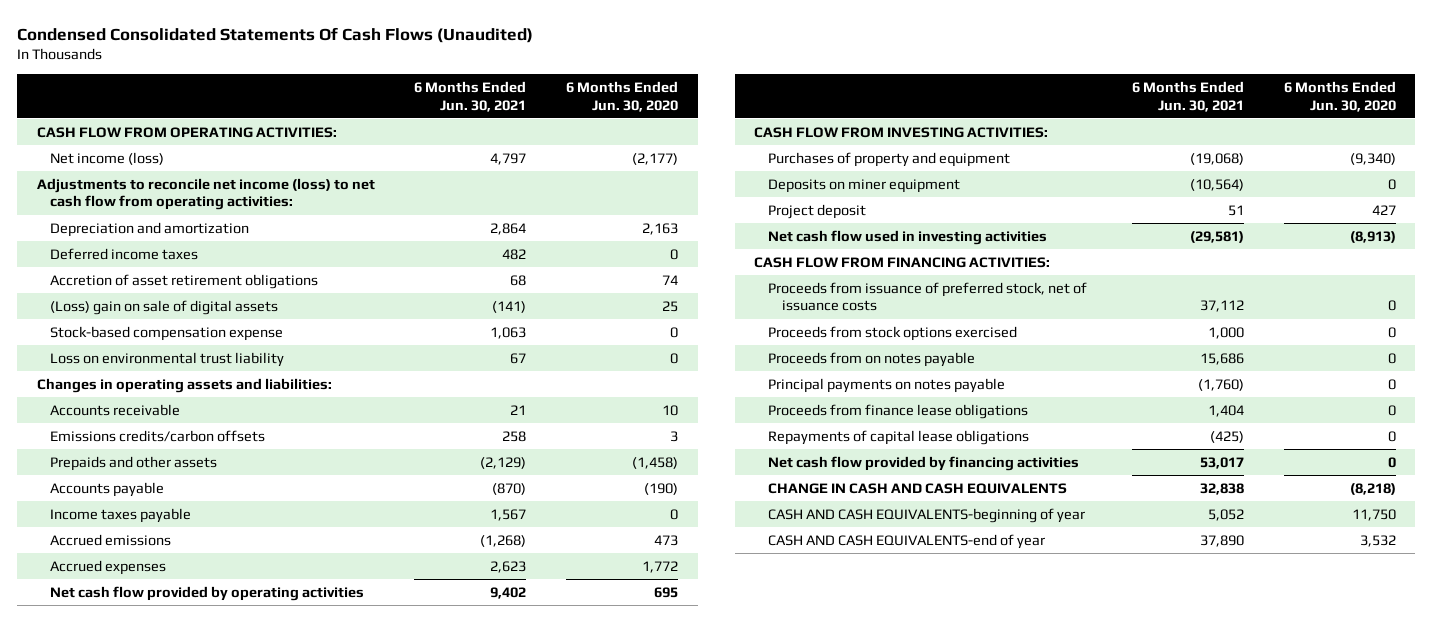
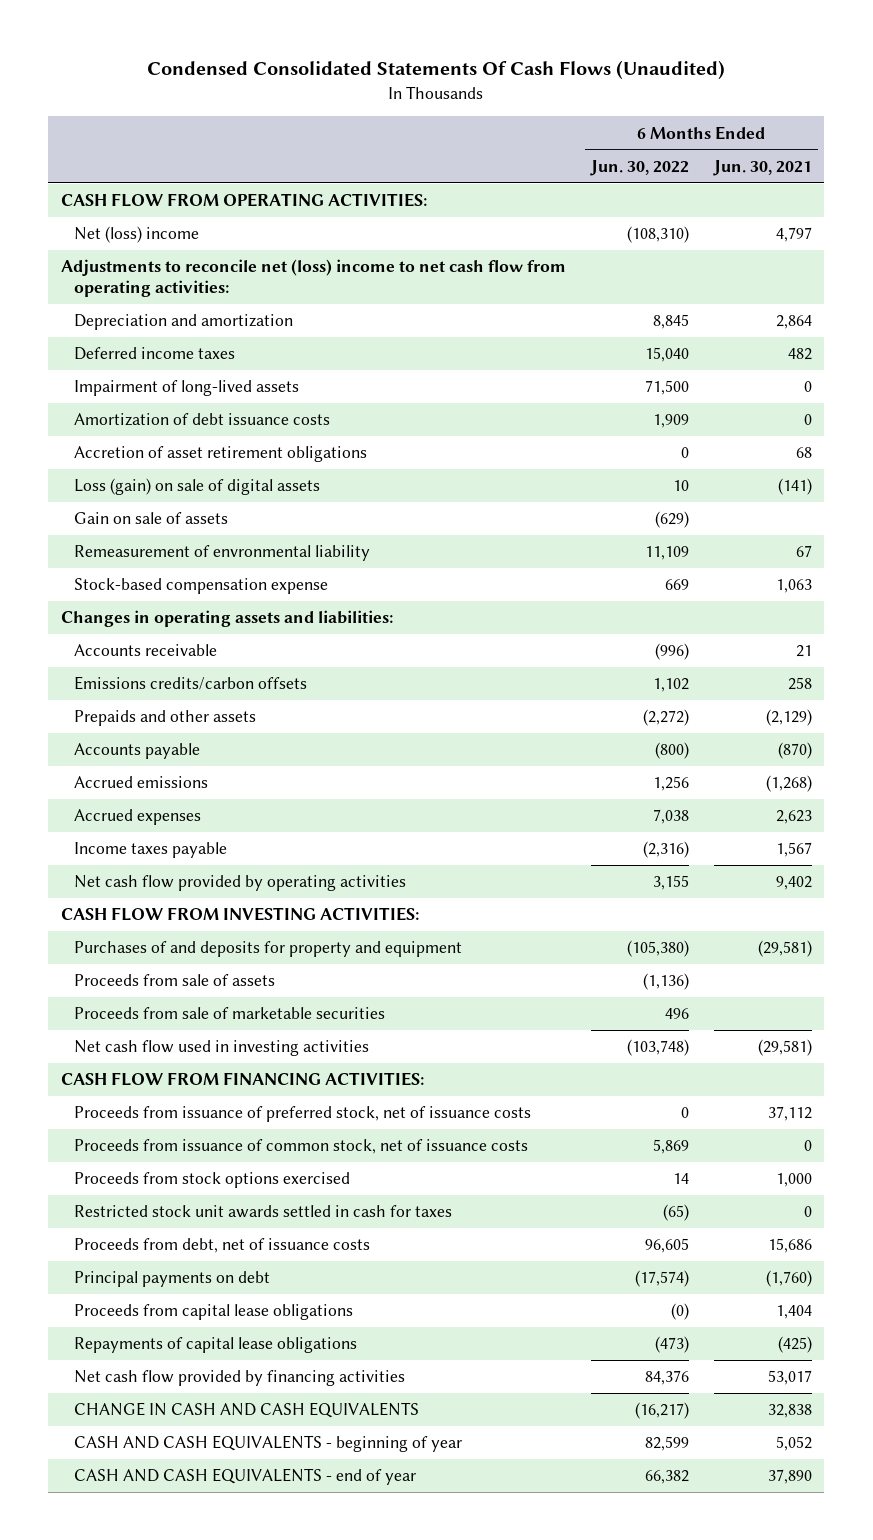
- | 6 Months Ended Jun. 30, 2021 | 6 Months Ended Jun. 30, 2020
+ | 6 Months Ended Jun. 30, 2022 | 6 Months Ended Jun. 30, 2021
- Net income (loss) | 4,797 | (2,177)
- Adjustments to reconcile net income (loss) to net cash flow from operating activities:
+ Net (loss) income | (108,310) | 4,797
+ Adjustments to reconcile net (loss) income to net cash flow from operating activities:
+ Impairment of long-lived assets | 71,500 | 0
+ Amortization of debt issuance costs | 1,909 | 0
- (Loss) gain on sale of digital assets | (141) | 25
+ Loss (gain) on sale of digital assets | 10 | (141)
+ Gain on sale of assets | (629) |
+ Remeasurement of envronmental liability | 11,109 | 67
- Loss on environmental trust liability | 67 | 0
moved down: Income taxes payable | (2,316) | 1,567
- Purchases of property and equipment | (19,068) | (9,340)
- Deposits on miner equipment | (10,564) | 0
- Project deposit | 51 | 427
+ Purchases of and deposits for property and equipment | (105,380) | (29,581)
+ Proceeds from sale of assets | (1,136) |
+ Proceeds from sale of marketable securities | 496 |
+ Proceeds from issuance of common stock, net of issuance costs | 5,869 | 0
- Proceeds from on notes payable | 15,686 | 0
- Principal payments on notes payable | (1,760) | 0
- Proceeds from finance lease obligations | 1,404 | 0
+ Restricted stock unit awards settled in cash for taxes | (65) | 0
+ Proceeds from debt, net of issuance costs | 96,605 | 15,686
+ Principal payments on debt | (17,574) | (1,760)
+ Proceeds from capital lease obligations | (0) | 1,404
- CASH AND CASH EQUIVALENTS-beginning of year | 5,052 | 11,750
- CASH AND CASH EQUIVALENTS-end of year | 37,890 | 3,532
+ CASH AND CASH EQUIVALENTS - beginning of year | 82,599 | 5,052
+ CASH AND CASH EQUIVALENTS - end of year | 66,382 | 37,890

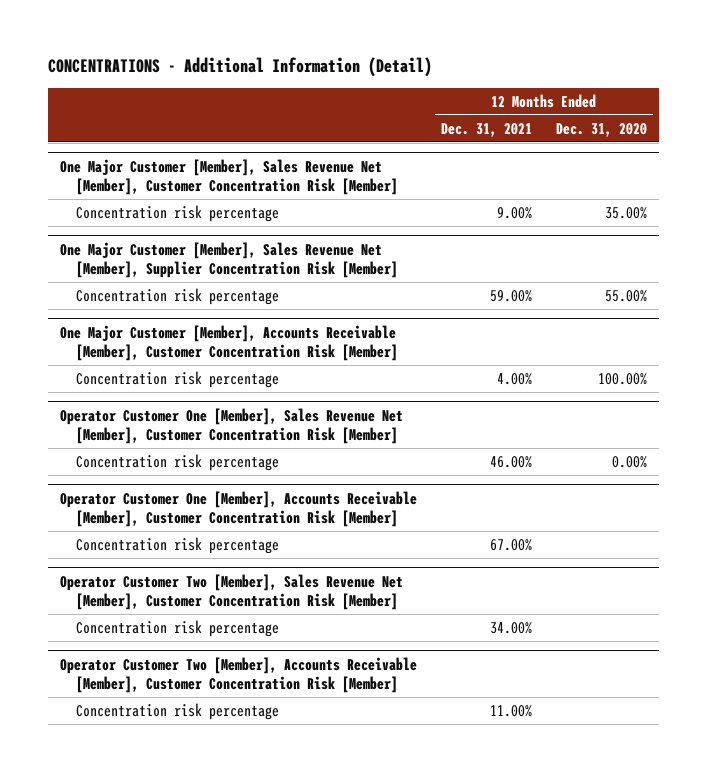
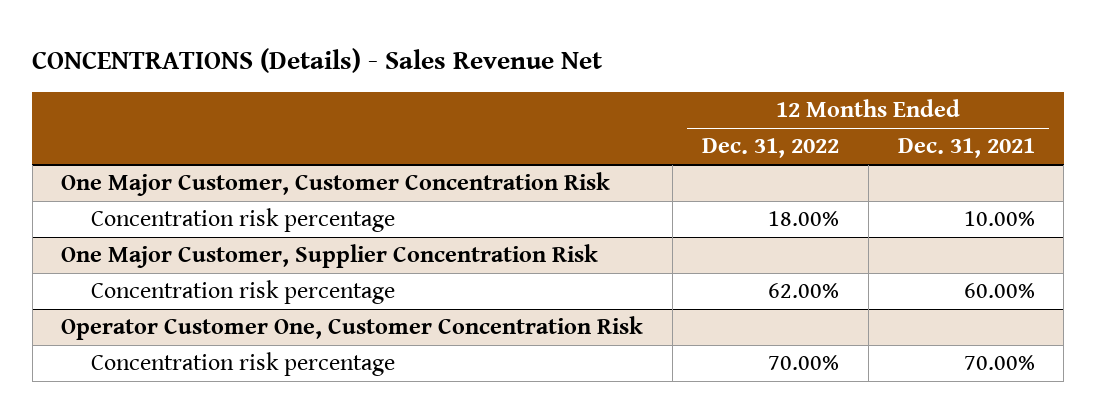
- CONCENTRATIONS - Additional Information (Detail)
+ CONCENTRATIONS (Details) - Sales Revenue Net
- | 12 Months Ended Dec. 31, 2021 | 12 Months Ended Dec. 31, 2020
+ | 12 Months Ended Dec. 31, 2022 | 12 Months Ended Dec. 31, 2021
- One Major Customer [Member], Sales Revenue Net [Member], Customer Concentration Risk [Member]
- Concentration risk percentage | 9.00% | 35.00%
- One Major Customer [Member], Sales Revenue Net [Member], Supplier Concentration Risk [Member]
- Concentration risk percentage | 59.00% | 55.00%
- One Major Customer [Member], Accounts Receivable [Member], Customer Concentration Risk [Member]
- Concentration risk percentage | 4.00% | 100.00%
- Operator Customer One [Member], Sales Revenue Net [Member], Customer Concentration Risk [Member]
- Concentration risk percentage | 46.00% | 0.00%
- Operator Customer One [Member], Accounts Receivable [Member], Customer Concentration Risk [Member]
- Concentration risk percentage | 67.00% |
- Operator Customer Two [Member], Sales Revenue Net [Member], Customer Concentration Risk [Member]
- Concentration risk percentage | 34.00% |
- Operator Customer Two [Member], Accounts Receivable [Member], Customer Concentration Risk [Member]
- Concentration risk percentage | 11.00% |
+ One Major Customer, Customer Concentration Risk
+ Concentration risk percentage | 18.00% | 10.00%
+ One Major Customer, Supplier Concentration Risk
+ Concentration risk percentage | 62.00% | 60.00%
+ Operator Customer One, Customer Concentration Risk
+ Concentration risk percentage | 70.00% | 70.00%

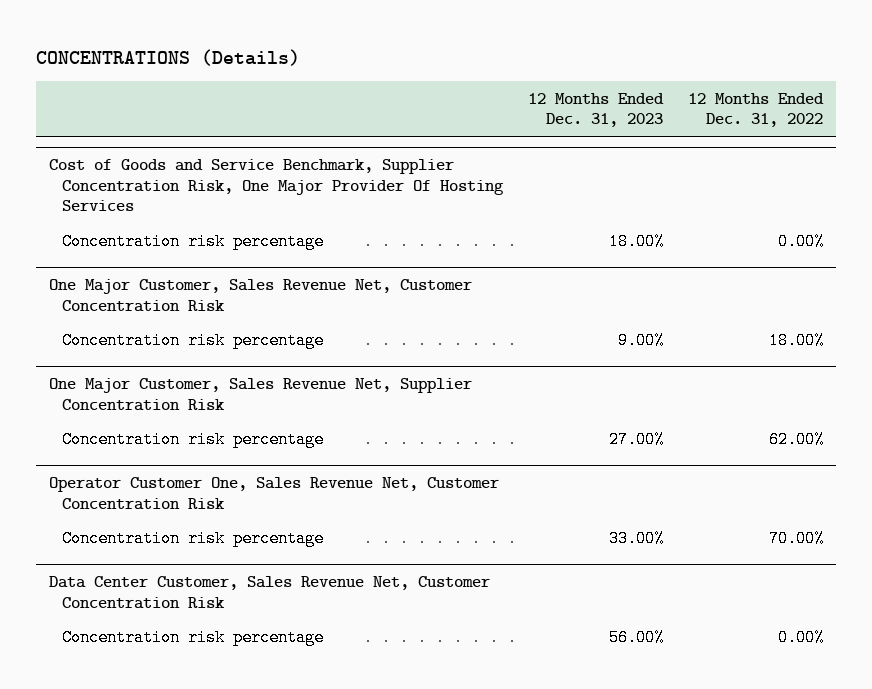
- CONCENTRATIONS (Details) - Sales Revenue Net
+ CONCENTRATIONS (Details)
- | 12 Months Ended Dec. 31, 2022 | 12 Months Ended Dec. 31, 2021
+ | 12 Months Ended Dec. 31, 2023 | 12 Months Ended Dec. 31, 2022
- One Major Customer, Customer Concentration Risk
+ Cost of Goods and Service Benchmark, Supplier Concentration Risk, One Major Provider Of Hosting Services
+ Concentration risk percentage | 18.00% | 0.00%
+ One Major Customer, Sales Revenue Net, Customer Concentration Risk
- One Major Customer, Supplier Concentration Risk
+ One Major Customer, Sales Revenue Net, Supplier Concentration Risk
- Operator Customer One, Customer Concentration Risk
+ Operator Customer One, Sales Revenue Net, Customer Concentration Risk
+ Data Center Customer, Sales Revenue Net, Customer Concentration Risk
+ Concentration risk percentage | 56.00% | 0.00%

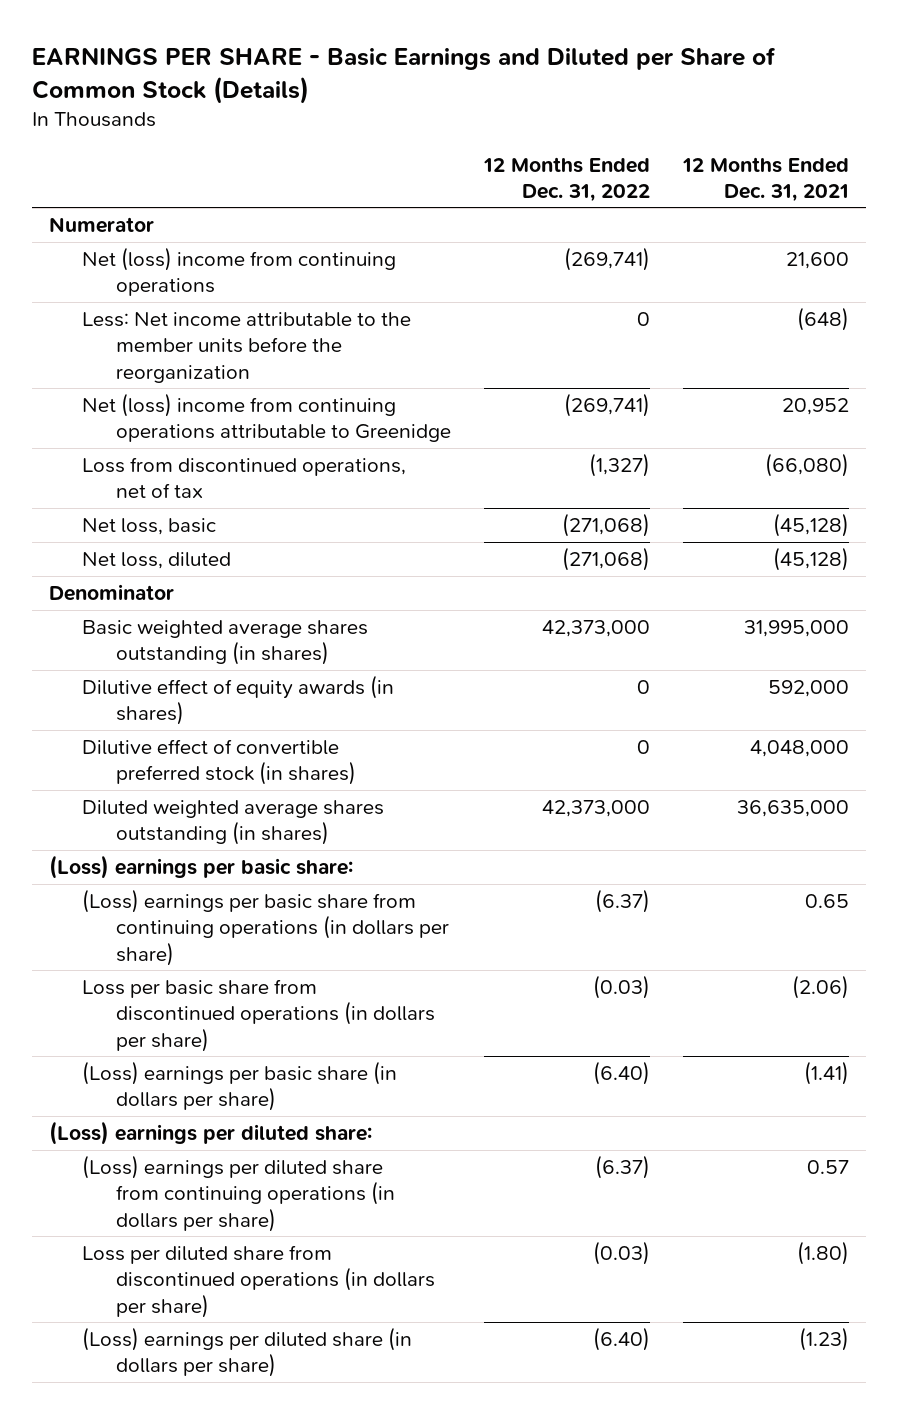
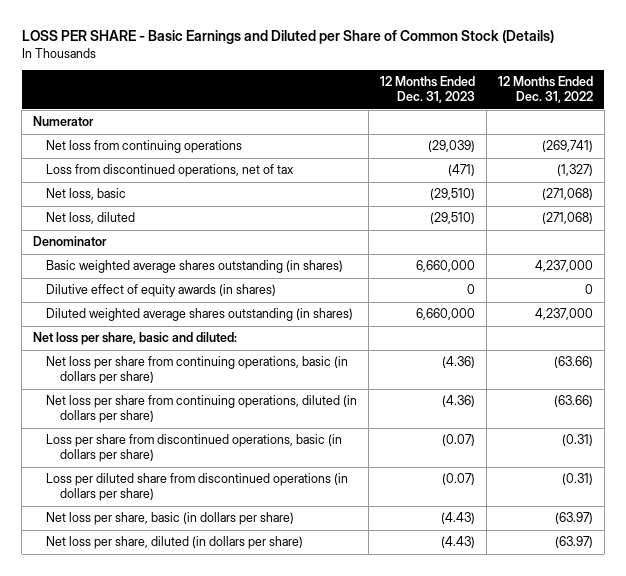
- EARNINGS PER SHARE - Basic Earnings and Diluted per Share of Common Stock (Details)
+ LOSS PER SHARE - Basic Earnings and Diluted per Share of Common Stock (Details)
- | 12 Months Ended Dec. 31, 2022 | 12 Months Ended Dec. 31, 2021
+ | 12 Months Ended Dec. 31, 2023 | 12 Months Ended Dec. 31, 2022
- Net (loss) income from continuing operations | (269,741) | 21,600
- Less: Net income attributable to the member units before the reorganization | 0 | (648)
- Net (loss) income from continuing operations attributable to Greenidge | (269,741) | 20,952
+ Net loss from continuing operations | (29,039) | (269,741)
- Basic weighted average shares outstanding (in shares) | 42,373,000 | 31,995,000
+ Basic weighted average shares outstanding (in shares) | 6,660,000 | 4,237,000
- Dilutive effect of convertible preferred stock (in shares) | 0 | 4,048,000
- Diluted weighted average shares outstanding (in shares) | 42,373,000 | 36,635,000
- (Loss) earnings per basic share:
- (Loss) earnings per basic share from continuing operations (in dollars per share) | (6.37) | 0.65
- Loss per basic share from discontinued operations (in dollars per share) | (0.03) | (2.06)
- (Loss) earnings per basic share (in dollars per share) | (6.40) | (1.41)
- (Loss) earnings per diluted share:
- (Loss) earnings per diluted share from continuing operations (in dollars per share) | (6.37) | 0.57
- Loss per diluted share from discontinued operations (in dollars per share) | (0.03) | (1.80)
- (Loss) earnings per diluted share (in dollars per share) | (6.40) | (1.23)
+ Diluted weighted average shares outstanding (in shares) | 6,660,000 | 4,237,000
+ Net loss per share, basic and diluted:
+ Net loss per share from continuing operations, basic (in dollars per share) | (4.36) | (63.66)
+ Net loss per share from continuing operations, diluted (in dollars per share) | (4.36) | (63.66)
+ Loss per share from discontinued operations, basic (in dollars per share) | (0.07) | (0.31)
+ Loss per diluted share from discontinued operations (in dollars per share) | (0.07) | (0.31)
+ Net loss per share, basic (in dollars per share) | (4.43) | (63.97)
+ Net loss per share, diluted (in dollars per share) | (4.43) | (63.97)

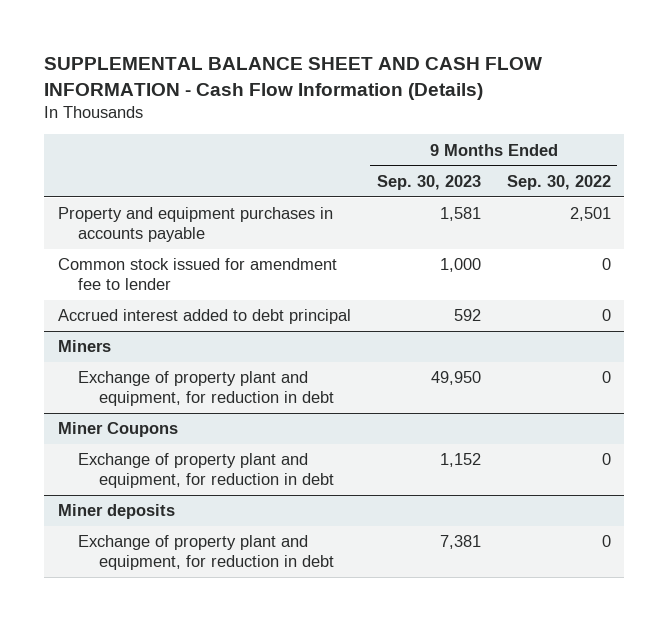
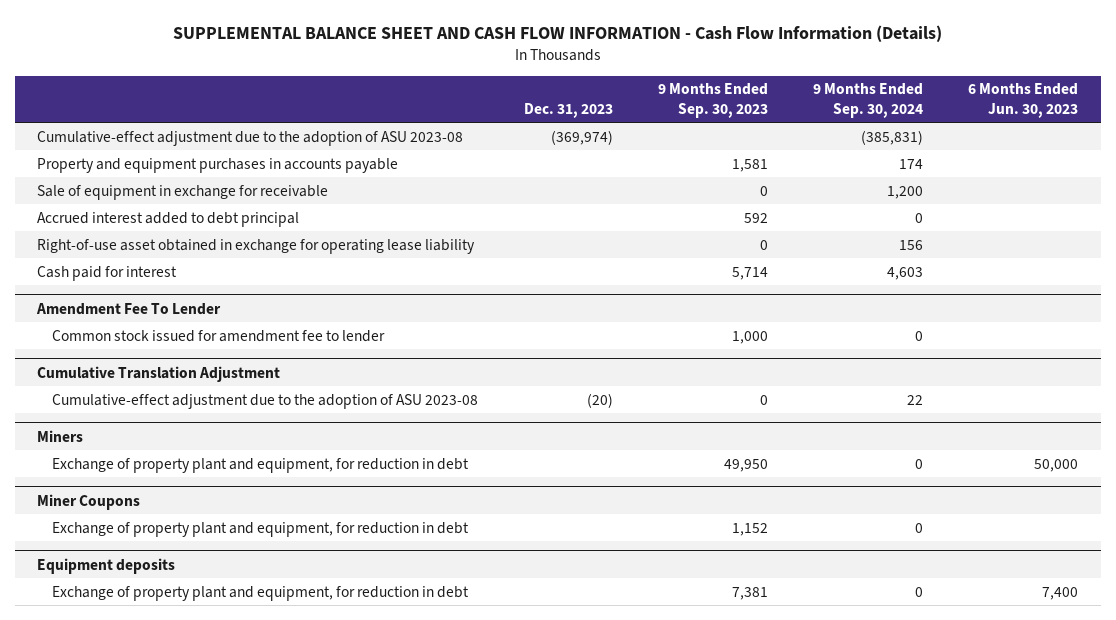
- | 9 Months Ended Sep. 30, 2023 | 9 Months Ended Sep. 30, 2022
+ | Dec. 31, 2023 | 9 Months Ended Sep. 30, 2023 | 9 Months Ended Sep. 30, 2024 | 6 Months Ended Jun. 30, 2023
+ Cumulative-effect adjustment due to the adoption of ASU 2023-08 | (369,974) | | (385,831) |
- Common stock issued for amendment fee to lender | 1,000 | 0
+ Sale of equipment in exchange for receivable | | 0 | 1,200 |
+ Right-of-use asset obtained in exchange for operating lease liability | | 0 | 156 |
+ Cash paid for interest | | 5,714 | 4,603 |
+ Amendment Fee To Lender
+ Common stock issued for amendment fee to lender | | 1,000 | 0 |
+ Cumulative Translation Adjustment
+ Cumulative-effect adjustment due to the adoption of ASU 2023-08 | (20) | 0 | 22 |
- Miner deposits
+ Equipment deposits

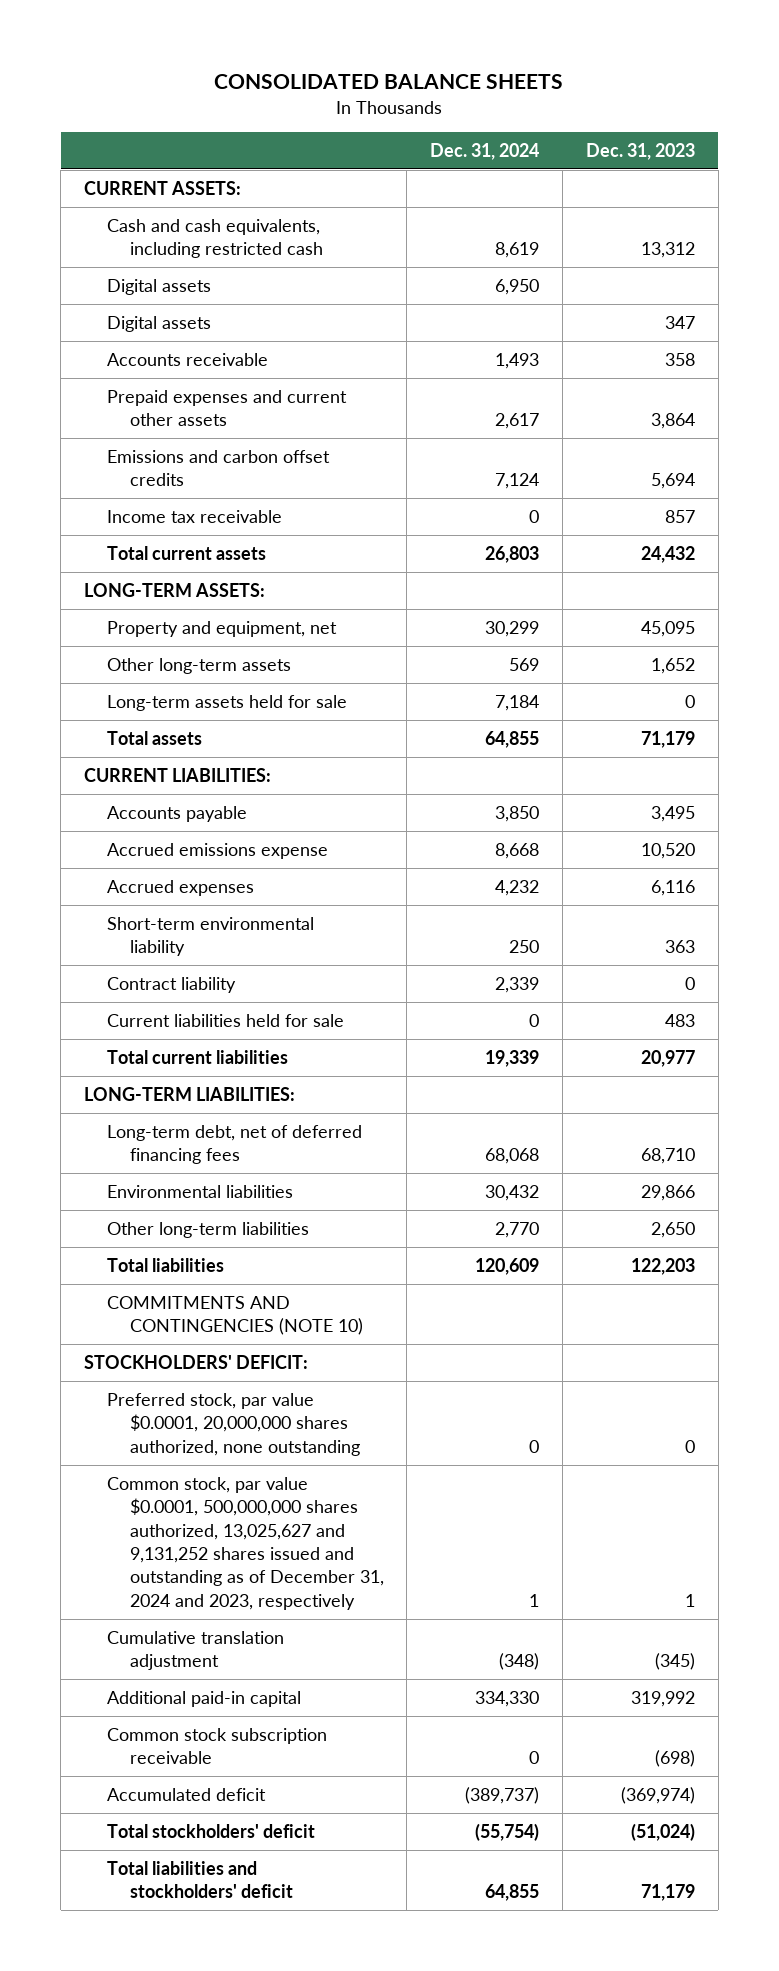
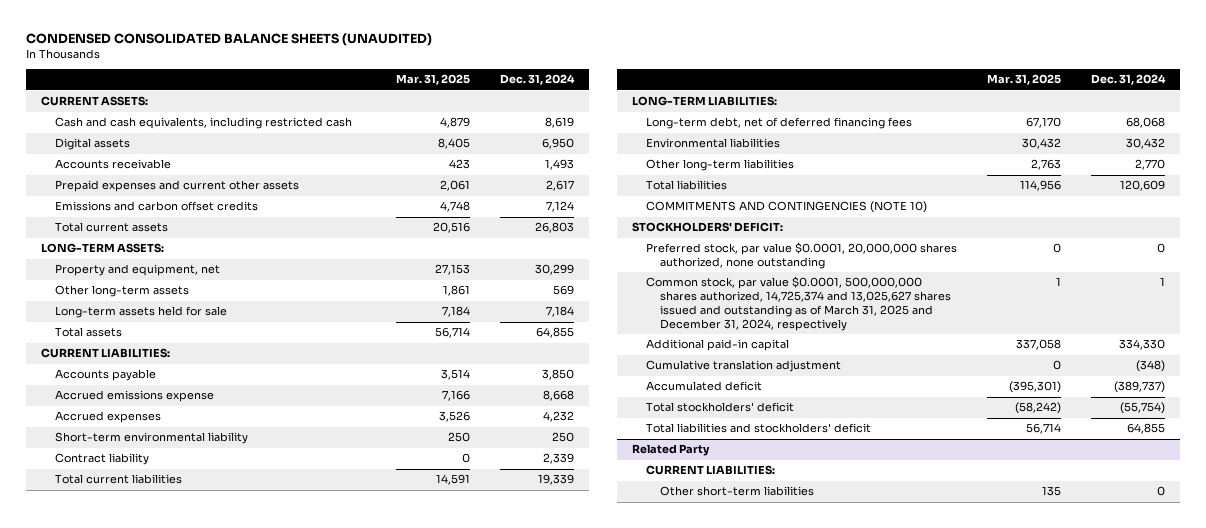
- CONSOLIDATED BALANCE SHEETS
+ CONDENSED CONSOLIDATED BALANCE SHEETS (UNAUDITED)
- | Dec. 31, 2024 | Dec. 31, 2023
+ | Mar. 31, 2025 | Dec. 31, 2024
- Digital assets | | 347
- Income tax receivable | 0 | 857
- Current liabilities held for sale | 0 | 483
- Common stock, par value $0.0001, 500,000,000 shares authorized, 13,025,627 and 9,131,252 shares issued and outstanding as of December 31, 2024 and 2023, respectively | 1 | 1
+ Common stock, par value $0.0001, 500,000,000 shares authorized, 14,725,374 and 13,025,627 shares issued and outstanding as of March 31, 2025 and December 31, 2024, respectively | 1 | 1
- Common stock subscription receivable | 0 | (698)
moved down: Cumulative translation adjustment | 0 | (348)
+ Related Party
+ CURRENT LIABILITIES:
+ Other short-term liabilities | 135 | 0

